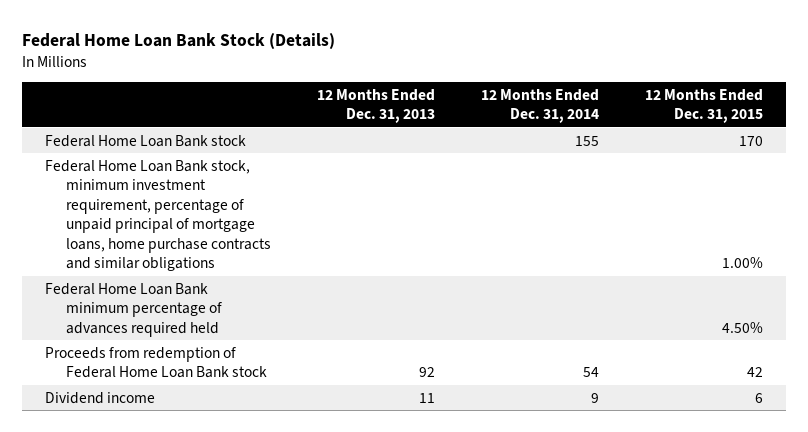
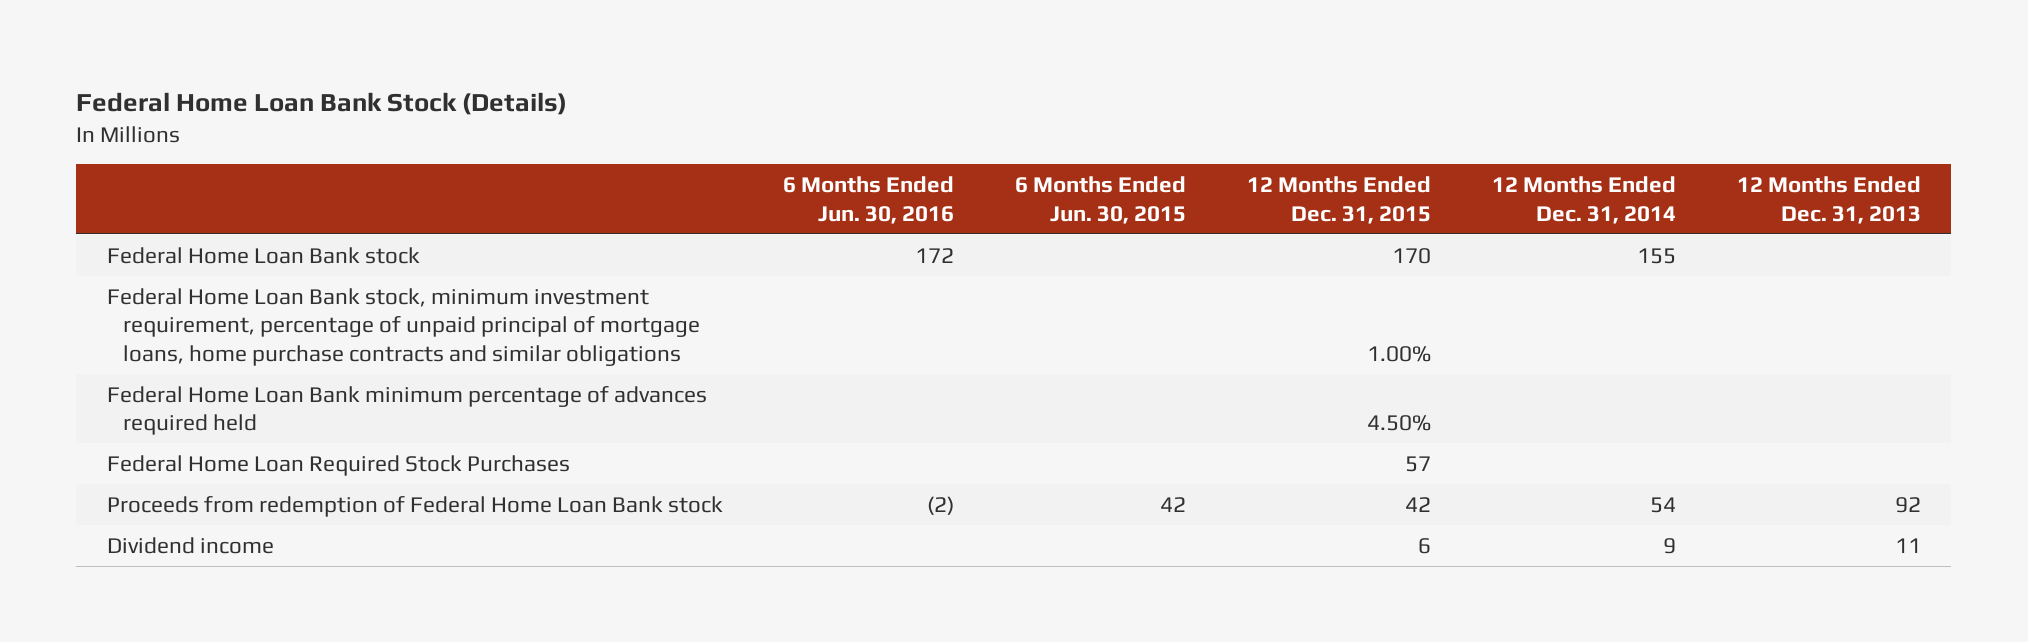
- | 12 Months Ended Dec. 31, 2013 | 12 Months Ended Dec. 31, 2014 | 12 Months Ended Dec. 31, 2015
+ | 6 Months Ended Jun. 30, 2016 | 6 Months Ended Jun. 30, 2015 | 12 Months Ended Dec. 31, 2015 | 12 Months Ended Dec. 31, 2014 | 12 Months Ended Dec. 31, 2013
+ Federal Home Loan Required Stock Purchases | | | 57 | |

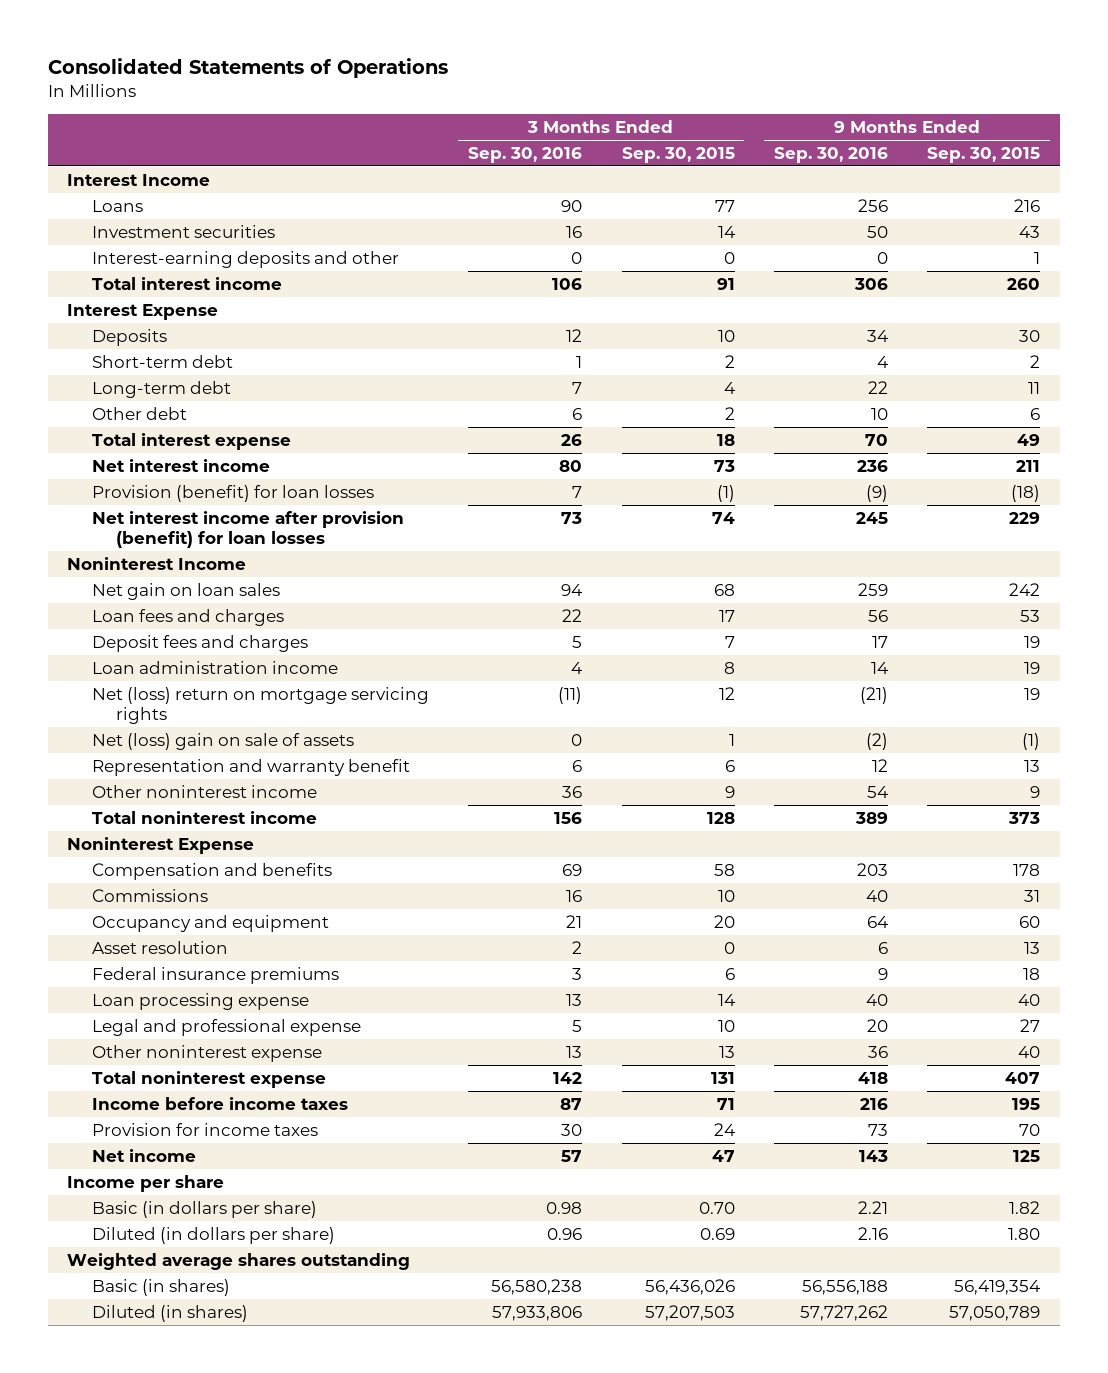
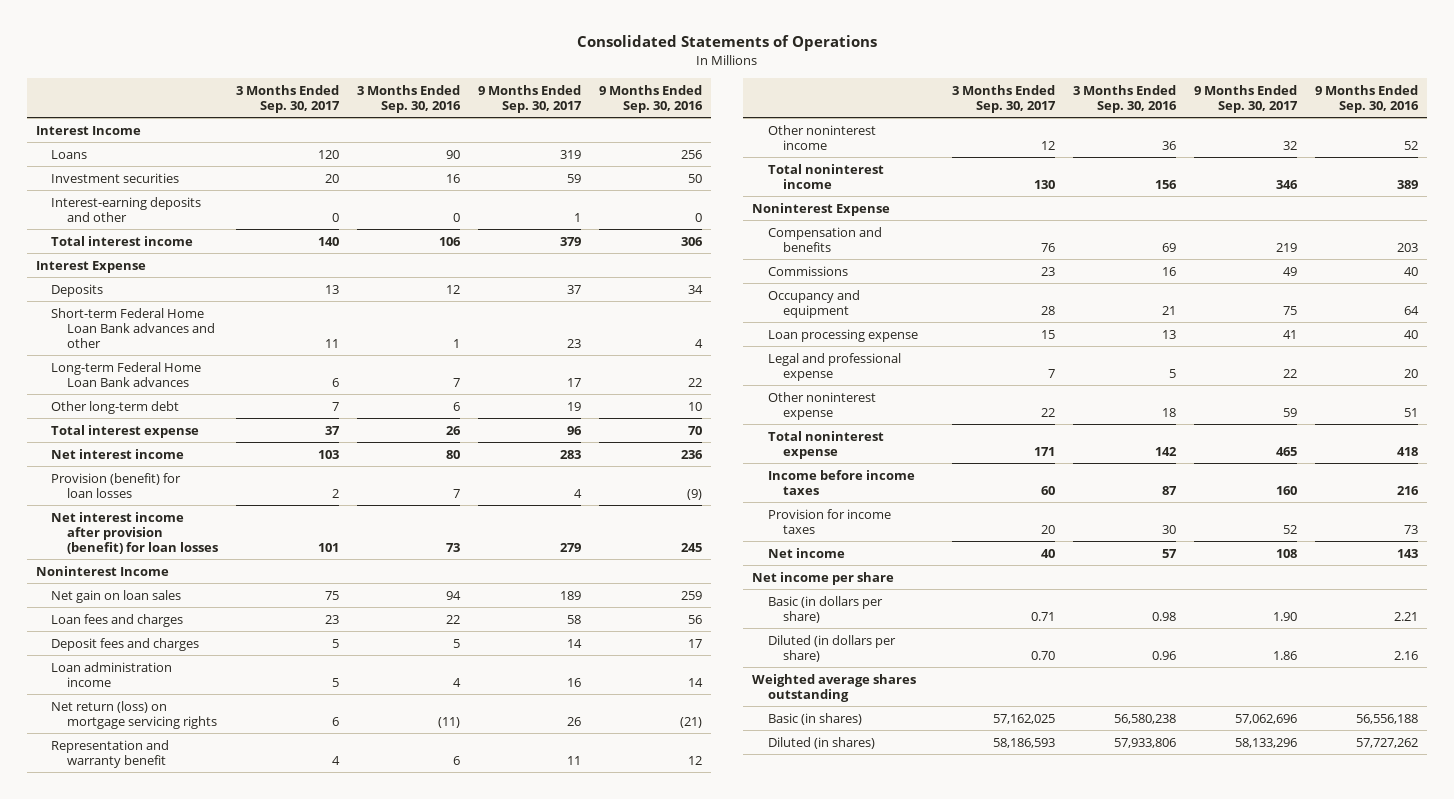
- | 3 Months Ended Sep. 30, 2016 | 3 Months Ended Sep. 30, 2015 | 9 Months Ended Sep. 30, 2016 | 9 Months Ended Sep. 30, 2015
+ | 3 Months Ended Sep. 30, 2017 | 3 Months Ended Sep. 30, 2016 | 9 Months Ended Sep. 30, 2017 | 9 Months Ended Sep. 30, 2016
- Short-term debt | 1 | 2 | 4 | 2
- Long-term debt | 7 | 4 | 22 | 11
- Other debt | 6 | 2 | 10 | 6
+ Short-term Federal Home Loan Bank advances and other | 11 | 1 | 23 | 4
+ Long-term Federal Home Loan Bank advances | 6 | 7 | 17 | 22
+ Other long-term debt | 7 | 6 | 19 | 10
- Net (loss) return on mortgage servicing rights | (11) | 12 | (21) | 19
- Net (loss) gain on sale of assets | 0 | 1 | (2) | (1)
+ Net return (loss) on mortgage servicing rights | 6 | (11) | 26 | (21)
- Other noninterest income | 36 | 9 | 54 | 9
+ Other noninterest income | 12 | 36 | 32 | 52
- Asset resolution | 2 | 0 | 6 | 13
- Federal insurance premiums | 3 | 6 | 9 | 18
- Other noninterest expense | 13 | 13 | 36 | 40
+ Other noninterest expense | 22 | 18 | 59 | 51
- Income per share
+ Net income per share

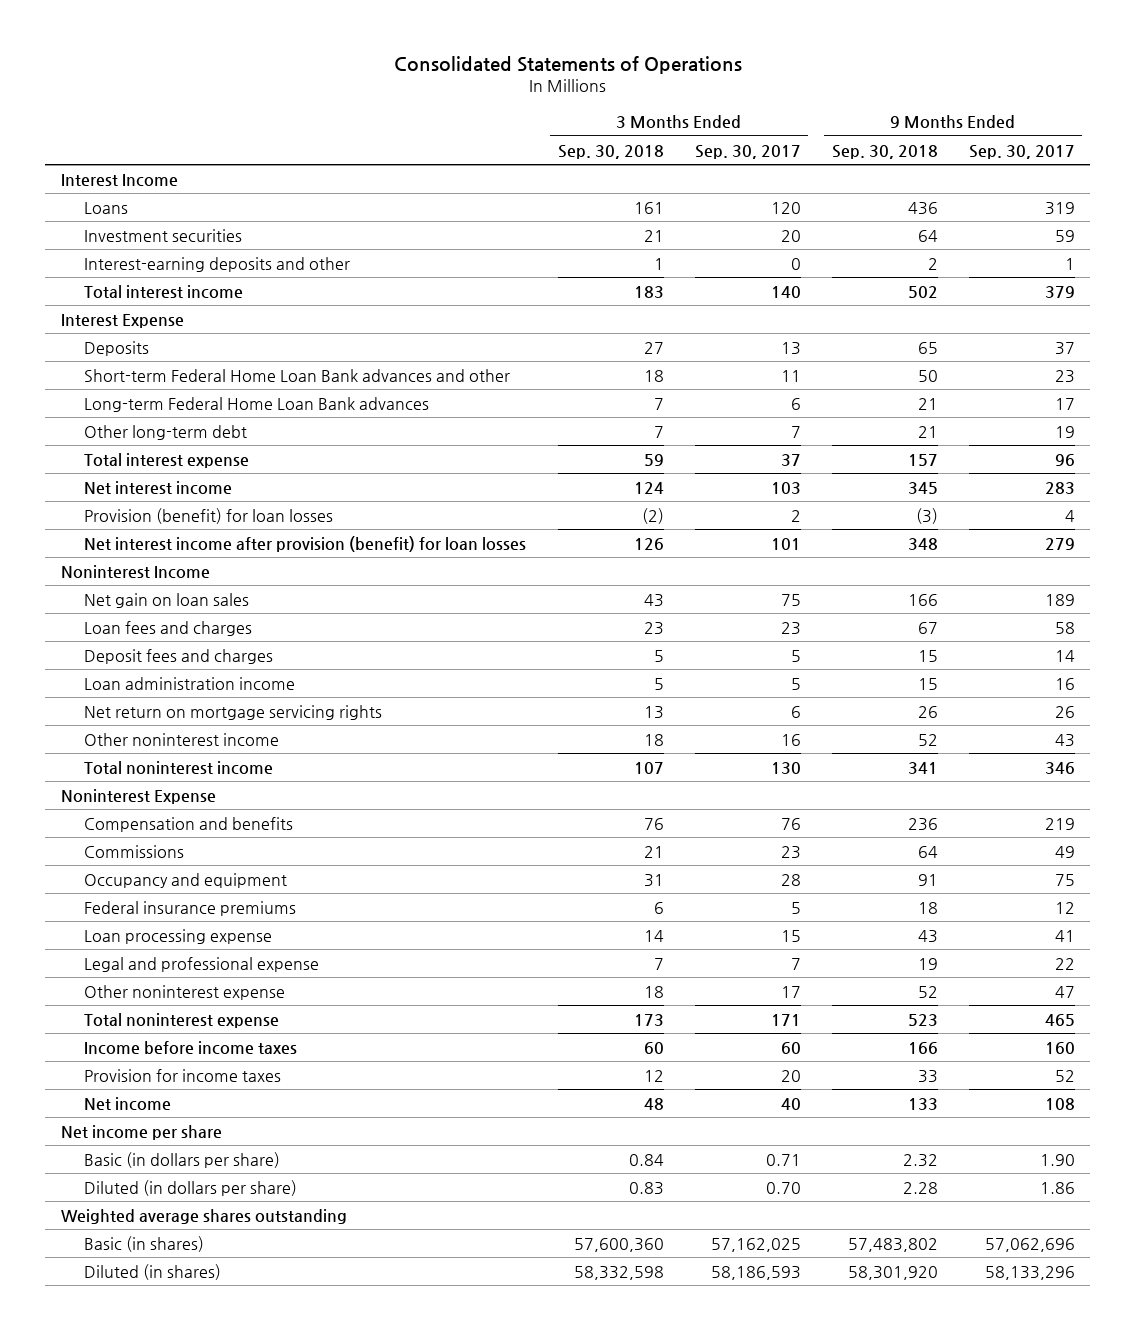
- | 3 Months Ended Sep. 30, 2017 | 3 Months Ended Sep. 30, 2016 | 9 Months Ended Sep. 30, 2017 | 9 Months Ended Sep. 30, 2016
+ | 3 Months Ended Sep. 30, 2018 | 3 Months Ended Sep. 30, 2017 | 9 Months Ended Sep. 30, 2018 | 9 Months Ended Sep. 30, 2017
- Net return (loss) on mortgage servicing rights | 6 | (11) | 26 | (21)
- Representation and warranty benefit | 4 | 6 | 11 | 12
- Other noninterest income | 12 | 36 | 32 | 52
+ Net return on mortgage servicing rights | 13 | 6 | 26 | 26
+ Other noninterest income | 18 | 16 | 52 | 43
+ Federal insurance premiums | 6 | 5 | 18 | 12
- Other noninterest expense | 22 | 18 | 59 | 51
+ Other noninterest expense | 18 | 17 | 52 | 47

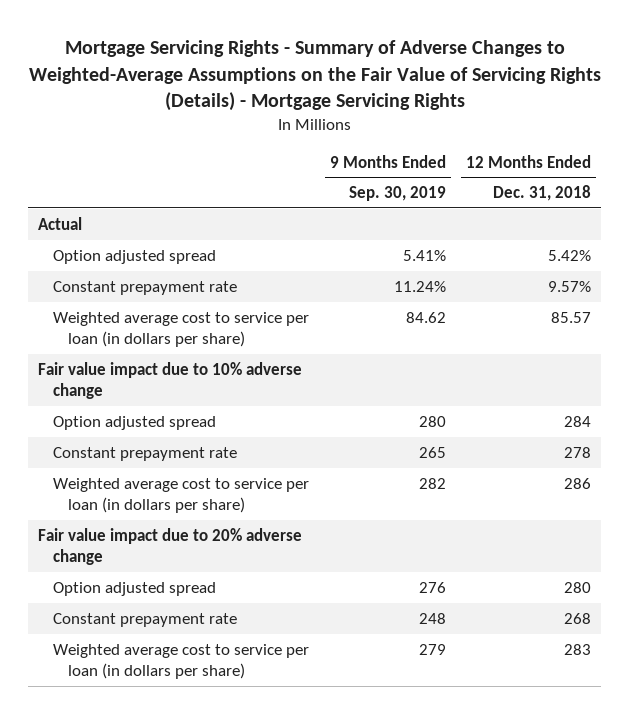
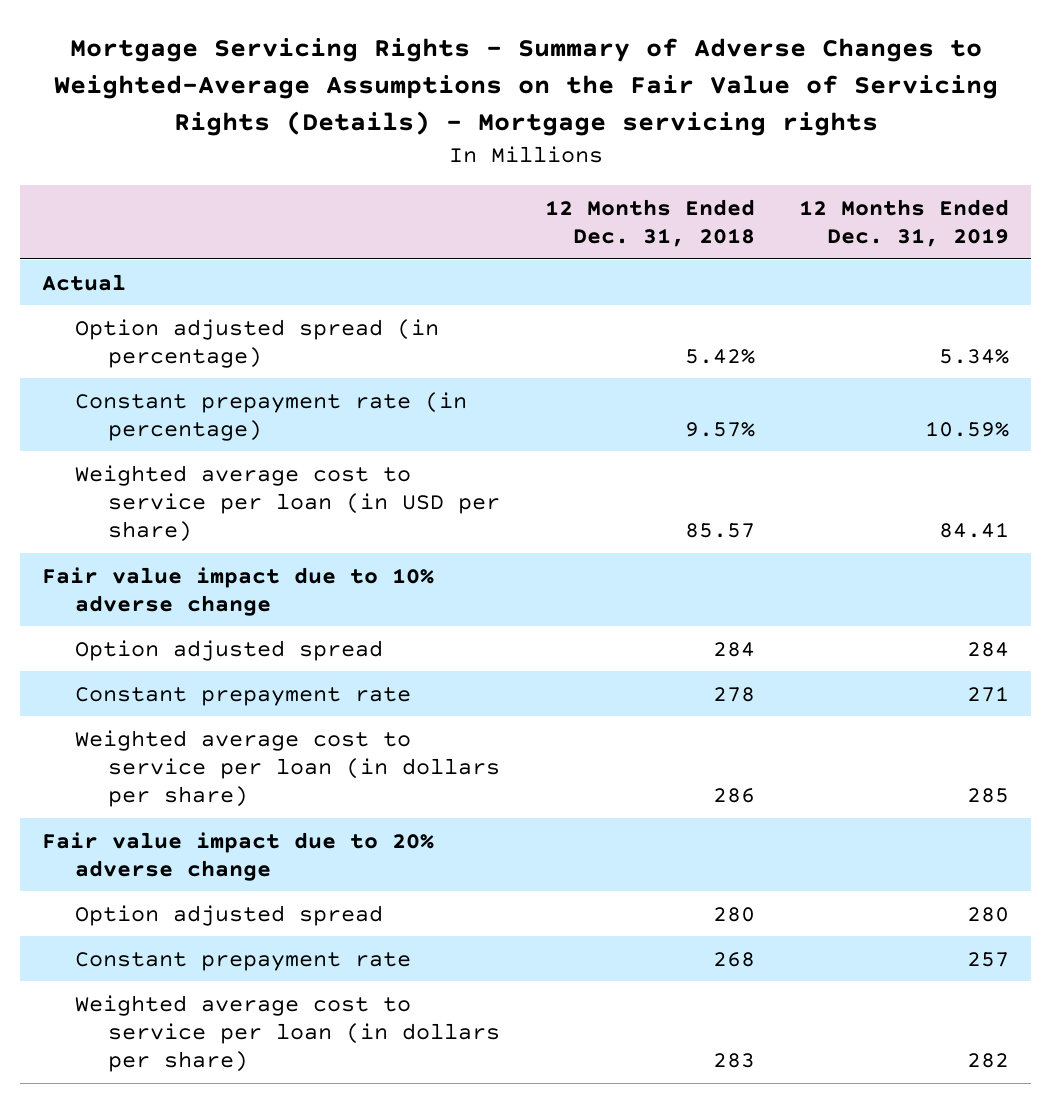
- Mortgage Servicing Rights - Summary of Adverse Changes to Weighted-Average Assumptions on the Fair Value of Servicing Rights (Details) - Mortgage Servicing Rights
+ Mortgage Servicing Rights - Summary of Adverse Changes to Weighted-Average Assumptions on the Fair Value of Servicing Rights (Details) - Mortgage servicing rights
- | 9 Months Ended Sep. 30, 2019 | 12 Months Ended Dec. 31, 2018
+ | 12 Months Ended Dec. 31, 2018 | 12 Months Ended Dec. 31, 2019
- Option adjusted spread | 5.41% | 5.42%
- Constant prepayment rate | 11.24% | 9.57%
- Weighted average cost to service per loan (in dollars per share) | 84.62 | 85.57
+ Option adjusted spread (in percentage) | 5.42% | 5.34%
+ Constant prepayment rate (in percentage) | 9.57% | 10.59%
+ Weighted average cost to service per loan (in USD per share) | 85.57 | 84.41

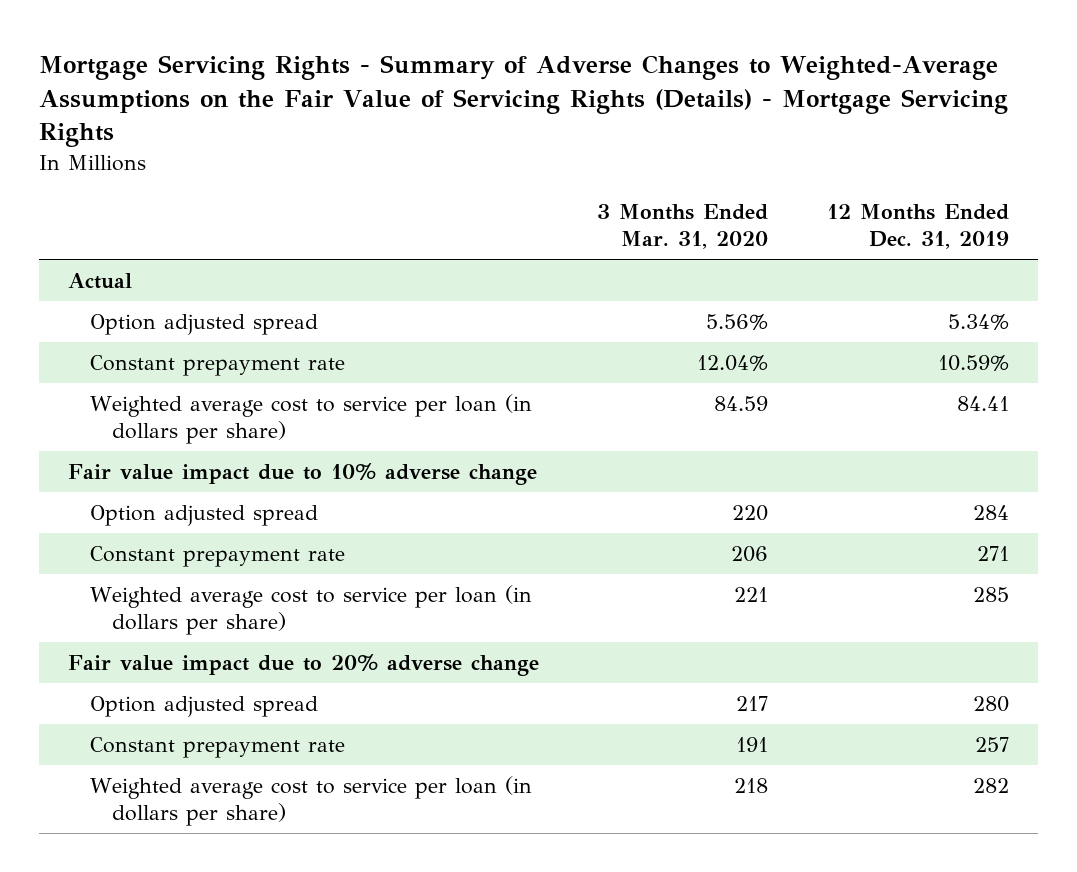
- Mortgage Servicing Rights - Summary of Adverse Changes to Weighted-Average Assumptions on the Fair Value of Servicing Rights (Details) - Mortgage servicing rights
+ Mortgage Servicing Rights - Summary of Adverse Changes to Weighted-Average Assumptions on the Fair Value of Servicing Rights (Details) - Mortgage Servicing Rights
- | 12 Months Ended Dec. 31, 2018 | 12 Months Ended Dec. 31, 2019
+ | 3 Months Ended Mar. 31, 2020 | 12 Months Ended Dec. 31, 2019
- Option adjusted spread (in percentage) | 5.42% | 5.34%
- Constant prepayment rate (in percentage) | 9.57% | 10.59%
- Weighted average cost to service per loan (in USD per share) | 85.57 | 84.41
+ Option adjusted spread | 5.56% | 5.34%
+ Constant prepayment rate | 12.04% | 10.59%
+ Weighted average cost to service per loan (in dollars per share) | 84.59 | 84.41

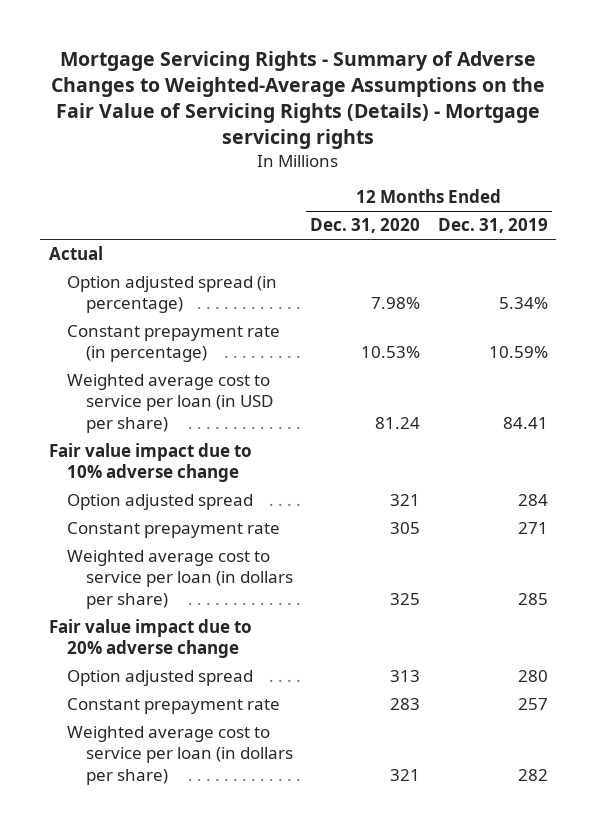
- Mortgage Servicing Rights - Summary of Adverse Changes to Weighted-Average Assumptions on the Fair Value of Servicing Rights (Details) - Mortgage Servicing Rights
+ Mortgage Servicing Rights - Summary of Adverse Changes to Weighted-Average Assumptions on the Fair Value of Servicing Rights (Details) - Mortgage servicing rights
- | 3 Months Ended Mar. 31, 2020 | 12 Months Ended Dec. 31, 2019
+ | 12 Months Ended Dec. 31, 2020 | 12 Months Ended Dec. 31, 2019
- Option adjusted spread | 5.56% | 5.34%
- Constant prepayment rate | 12.04% | 10.59%
- Weighted average cost to service per loan (in dollars per share) | 84.59 | 84.41
+ Option adjusted spread (in percentage) | 7.98% | 5.34%
+ Constant prepayment rate (in percentage) | 10.53% | 10.59%
+ Weighted average cost to service per loan (in USD per share) | 81.24 | 84.41

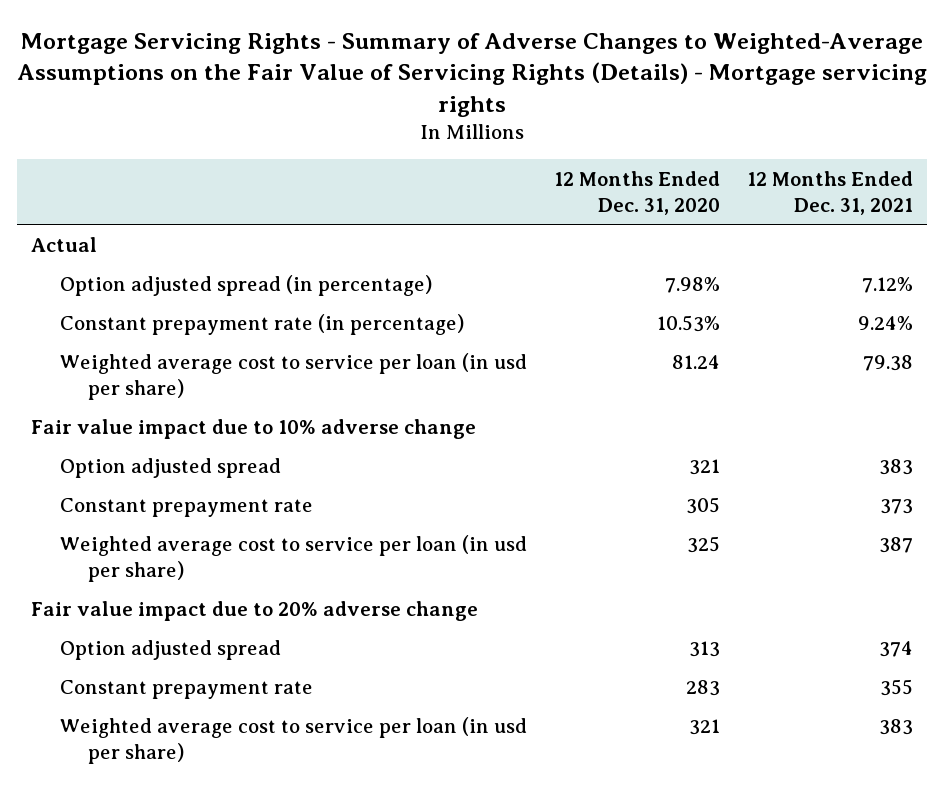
- | 12 Months Ended Dec. 31, 2020 | 12 Months Ended Dec. 31, 2019
+ | 12 Months Ended Dec. 31, 2020 | 12 Months Ended Dec. 31, 2021
- Weighted average cost to service per loan (in USD per share) | 81.24 | 84.41
+ Weighted average cost to service per loan (in usd per share) | 81.24 | 79.38
- Weighted average cost to service per loan (in dollars per share) | 325 | 285
+ Weighted average cost to service per loan (in usd per share) | 325 | 387
- Weighted average cost to service per loan (in dollars per share) | 321 | 282
+ Weighted average cost to service per loan (in usd per share) | 321 | 383

